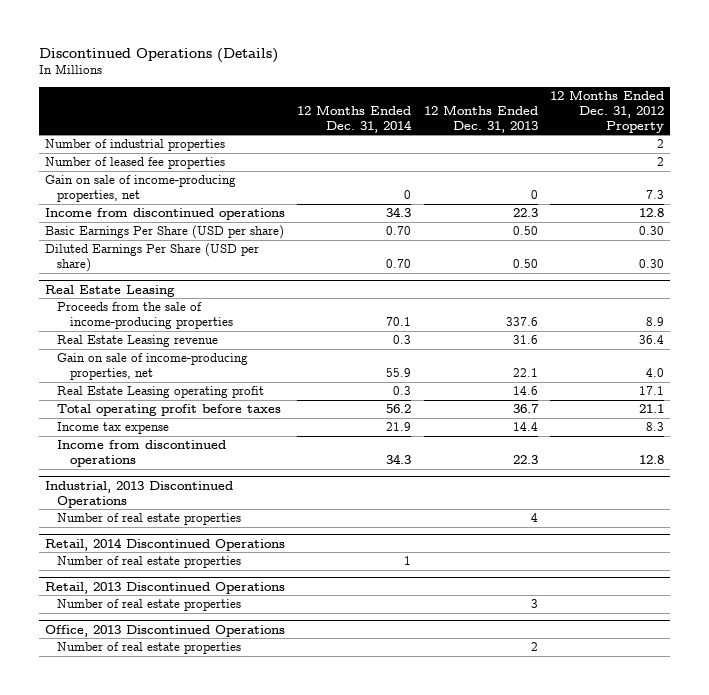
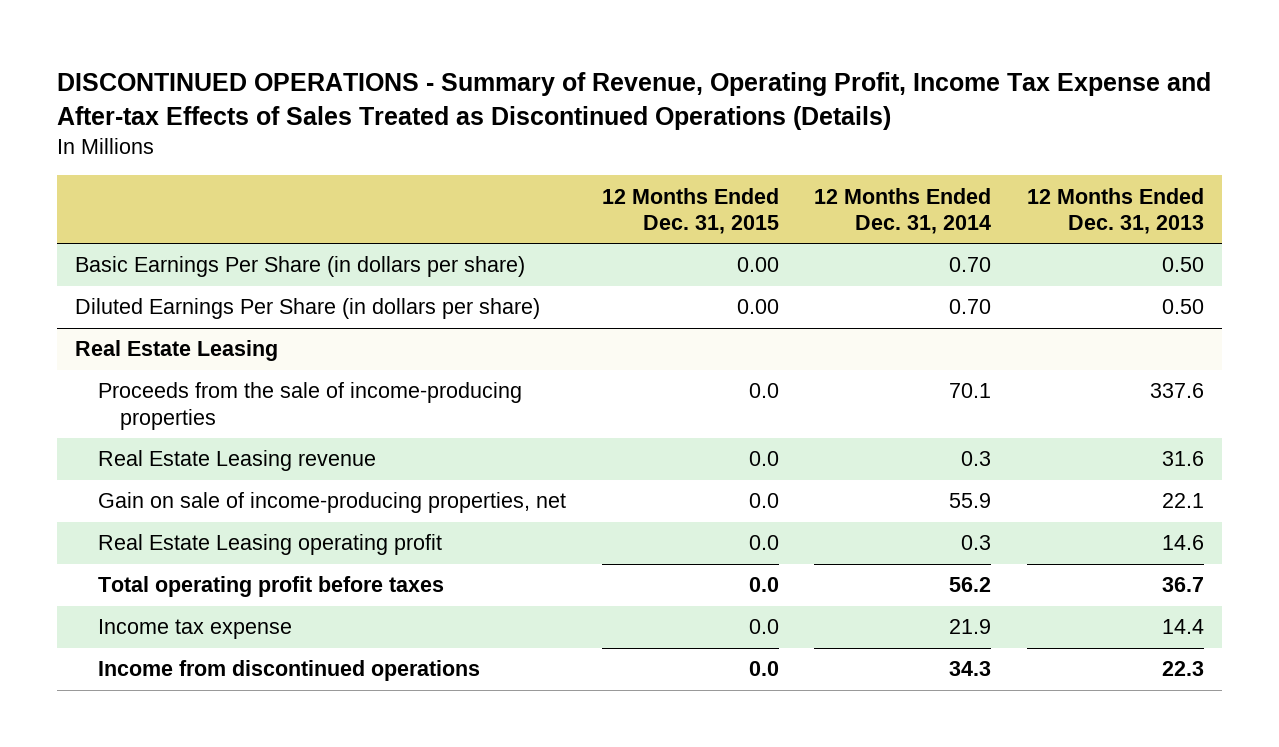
- Discontinued Operations (Details)
+ DISCONTINUED OPERATIONS - Summary of Revenue, Operating Profit, Income Tax Expense and After-tax Effects of Sales Treated as Discontinued Operations (Details)
- | 12 Months Ended Dec. 31, 2014 | 12 Months Ended Dec. 31, 2013 | 12 Months Ended Dec. 31, 2012 Property
+ | 12 Months Ended Dec. 31, 2015 | 12 Months Ended Dec. 31, 2014 | 12 Months Ended Dec. 31, 2013
- Number of industrial properties | | | 2
- Number of leased fee properties | | | 2
- Gain on sale of income-producing properties, net | 0 | 0 | 7.3
- Income from discontinued operations | 34.3 | 22.3 | 12.8
- Basic Earnings Per Share (USD per share) | 0.70 | 0.50 | 0.30
- Diluted Earnings Per Share (USD per share) | 0.70 | 0.50 | 0.30
+ Basic Earnings Per Share (in dollars per share) | 0.00 | 0.70 | 0.50
+ Diluted Earnings Per Share (in dollars per share) | 0.00 | 0.70 | 0.50
- Industrial, 2013 Discontinued Operations
- Number of real estate properties | | 4 |
- Retail, 2014 Discontinued Operations
- Number of real estate properties | 1 | |
- Retail, 2013 Discontinued Operations
- Number of real estate properties | | 3 |
- Office, 2013 Discontinued Operations
- Number of real estate properties | | 2 |

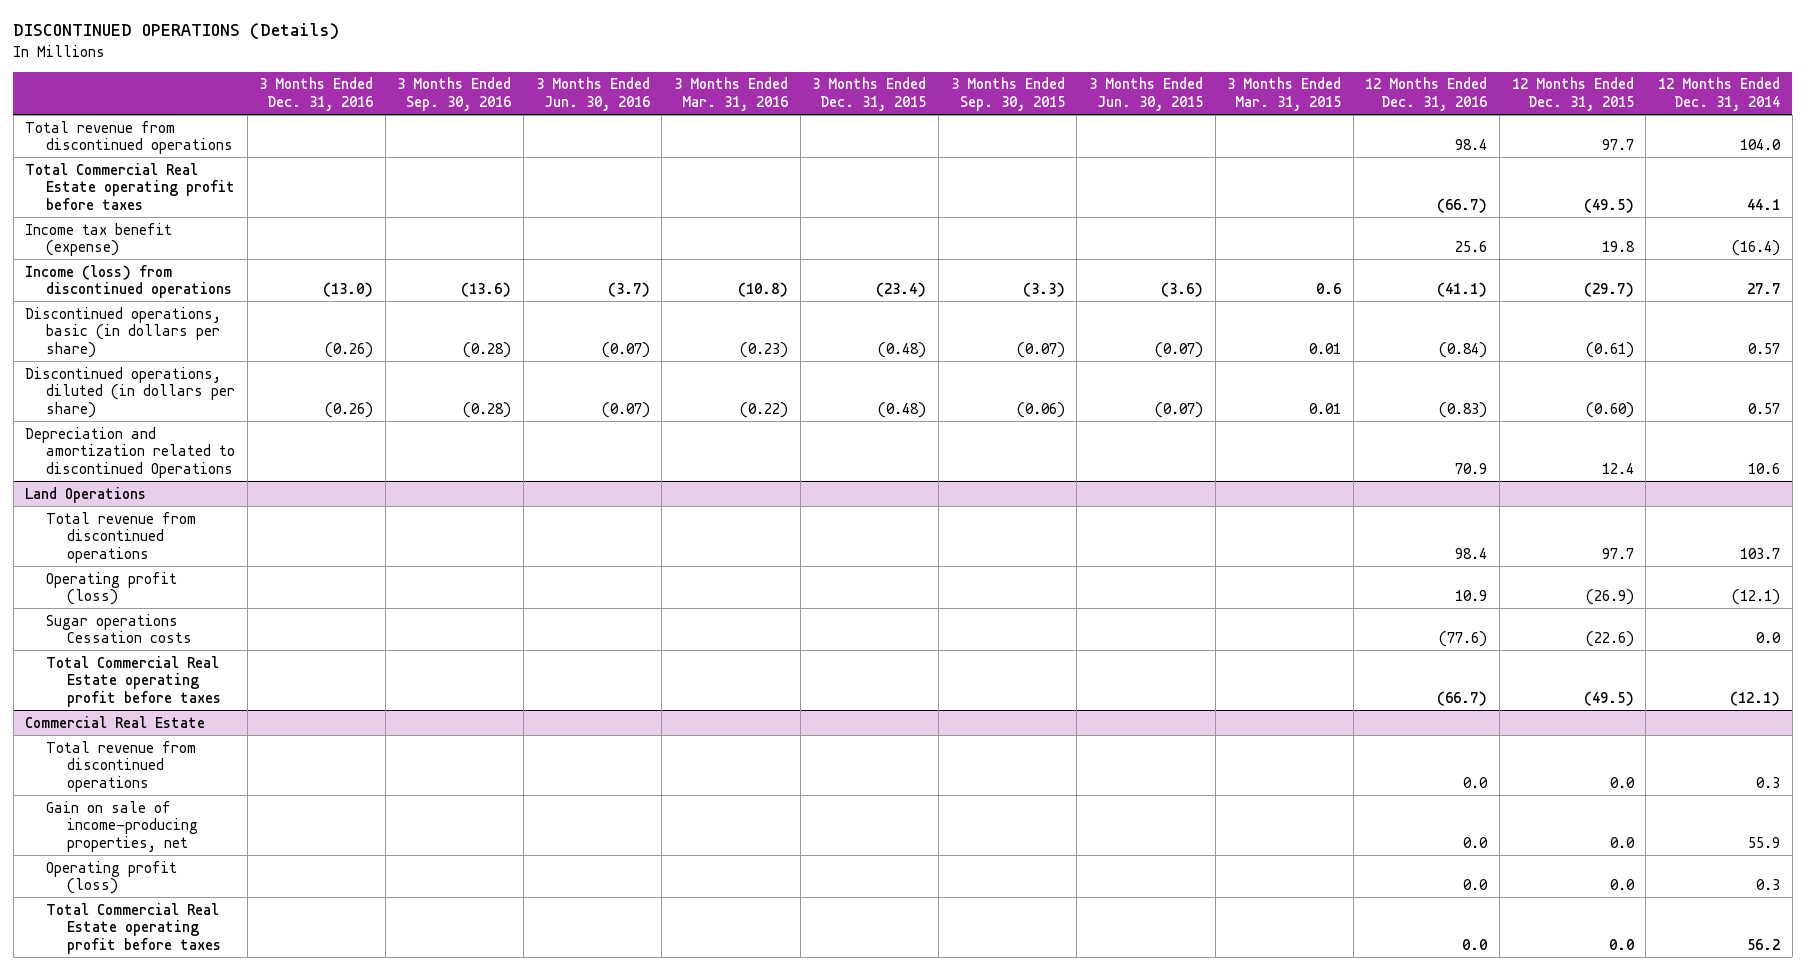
- DISCONTINUED OPERATIONS - Summary of Revenue, Operating Profit, Income Tax Expense and After-tax Effects of Sales Treated as Discontinued Operations (Details)
+ DISCONTINUED OPERATIONS (Details)
- | 12 Months Ended Dec. 31, 2015 | 12 Months Ended Dec. 31, 2014 | 12 Months Ended Dec. 31, 2013
+ | 3 Months Ended Dec. 31, 2016 | 3 Months Ended Sep. 30, 2016 | 3 Months Ended Jun. 30, 2016 | 3 Months Ended Mar. 31, 2016 | 3 Months Ended Dec. 31, 2015 | 3 Months Ended Sep. 30, 2015 | 3 Months Ended Jun. 30, 2015 | 3 Months Ended Mar. 31, 2015 | 12 Months Ended Dec. 31, 2016 | 12 Months Ended Dec. 31, 2015 | 12 Months Ended Dec. 31, 2014
- Basic Earnings Per Share (in dollars per share) | 0.00 | 0.70 | 0.50
- Diluted Earnings Per Share (in dollars per share) | 0.00 | 0.70 | 0.50
- Real Estate Leasing
- Proceeds from the sale of income-producing properties | 0.0 | 70.1 | 337.6
- Real Estate Leasing revenue | 0.0 | 0.3 | 31.6
+ Total revenue from discontinued operations | | | | | | | | | 98.4 | 97.7 | 104.0
+ Total Commercial Real Estate operating profit before taxes | | | | | | | | | (66.7) | (49.5) | 44.1
+ Income tax benefit (expense) | | | | | | | | | 25.6 | 19.8 | (16.4)
+ Income (loss) from discontinued operations | (13.0) | (13.6) | (3.7) | (10.8) | (23.4) | (3.3) | (3.6) | 0.6 | (41.1) | (29.7) | 27.7
+ Discontinued operations, basic (in dollars per share) | (0.26) | (0.28) | (0.07) | (0.23) | (0.48) | (0.07) | (0.07) | 0.01 | (0.84) | (0.61) | 0.57
+ Discontinued operations, diluted (in dollars per share) | (0.26) | (0.28) | (0.07) | (0.22) | (0.48) | (0.06) | (0.07) | 0.01 | (0.83) | (0.60) | 0.57
+ Depreciation and amortization related to discontinued Operations | | | | | | | | | 70.9 | 12.4 | 10.6
+ Land Operations
+ Total revenue from discontinued operations | | | | | | | | | 98.4 | 97.7 | 103.7
+ Operating profit (loss) | | | | | | | | | 10.9 | (26.9) | (12.1)
+ Sugar operations Cessation costs | | | | | | | | | (77.6) | (22.6) | 0.0
+ Total Commercial Real Estate operating profit before taxes | | | | | | | | | (66.7) | (49.5) | (12.1)
+ Commercial Real Estate
+ Total revenue from discontinued operations | | | | | | | | | 0.0 | 0.0 | 0.3
- Real Estate Leasing operating profit | 0.0 | 0.3 | 14.6
- Total operating profit before taxes | 0.0 | 56.2 | 36.7
- Income tax expense | 0.0 | 21.9 | 14.4
- Income from discontinued operations | 0.0 | 34.3 | 22.3
+ Operating profit (loss) | | | | | | | | | 0.0 | 0.0 | 0.3
+ Total Commercial Real Estate operating profit before taxes | | | | | | | | | 0.0 | 0.0 | 56.2

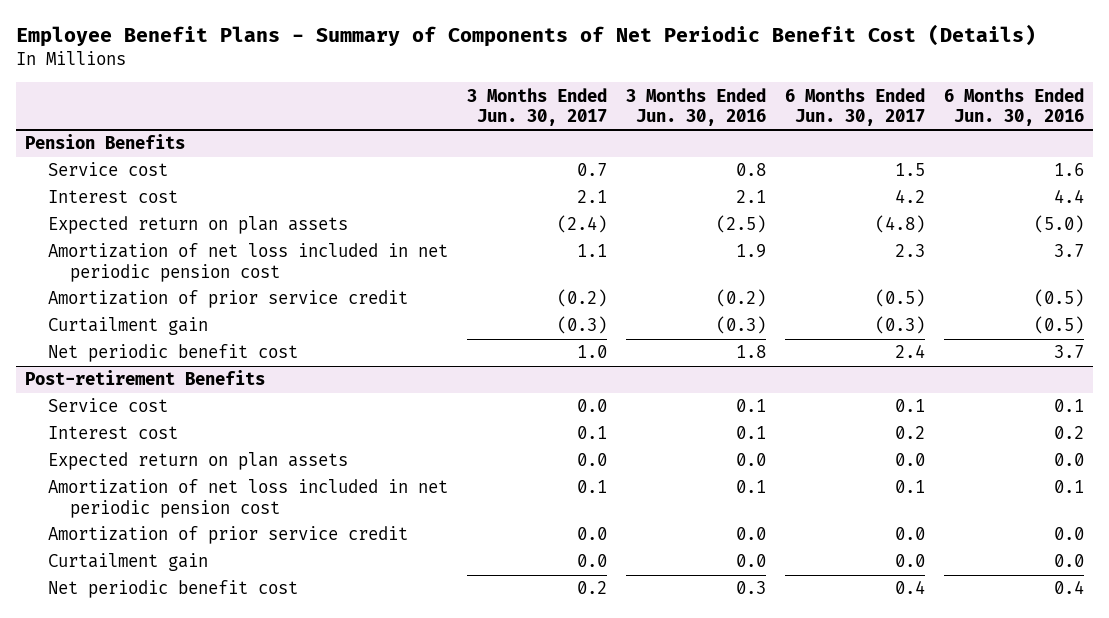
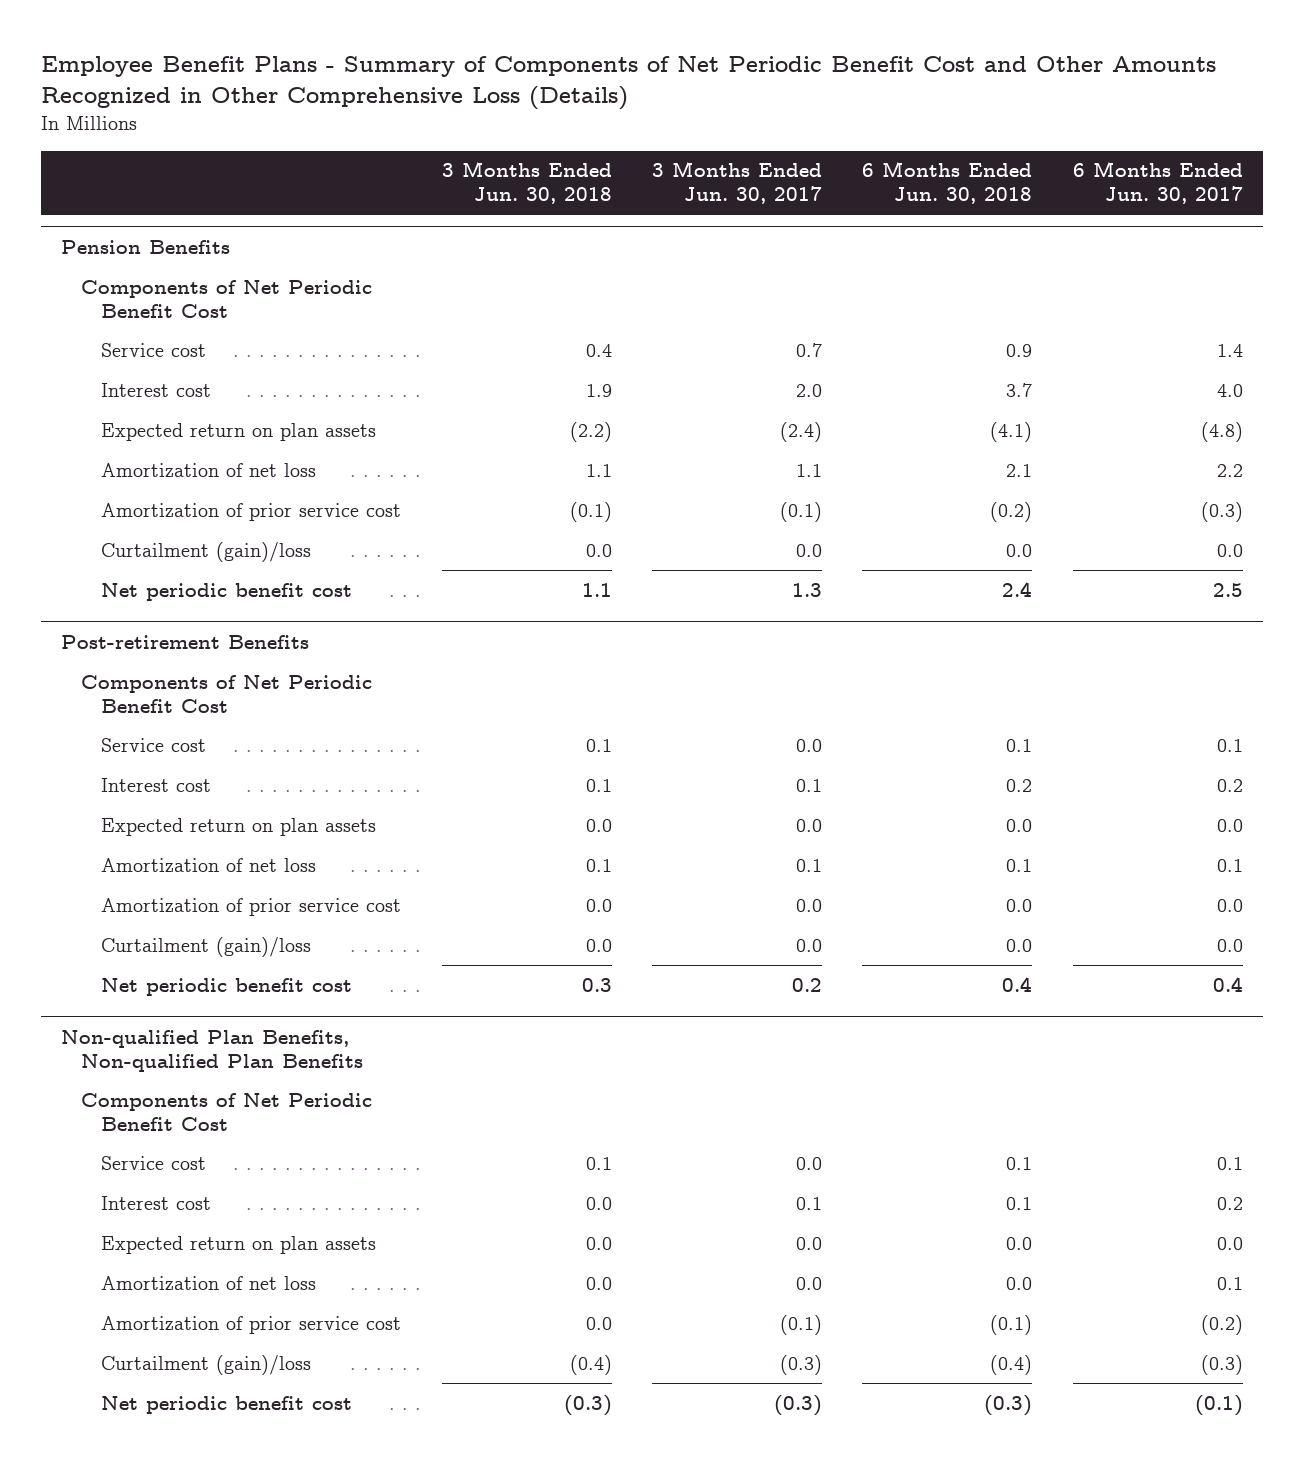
- Employee Benefit Plans - Summary of Components of Net Periodic Benefit Cost (Details)
+ Employee Benefit Plans - Summary of Components of Net Periodic Benefit Cost and Other Amounts Recognized in Other Comprehensive Loss (Details)
- | 3 Months Ended Jun. 30, 2017 | 3 Months Ended Jun. 30, 2016 | 6 Months Ended Jun. 30, 2017 | 6 Months Ended Jun. 30, 2016
+ | 3 Months Ended Jun. 30, 2018 | 3 Months Ended Jun. 30, 2017 | 6 Months Ended Jun. 30, 2018 | 6 Months Ended Jun. 30, 2017
@ Pension Benefits
- Service cost | 0.7 | 0.8 | 1.5 | 1.6
- Interest cost | 2.1 | 2.1 | 4.2 | 4.4
+ Components of Net Periodic Benefit Cost
+ Service cost | 0.4 | 0.7 | 0.9 | 1.4
+ Interest cost | 1.9 | 2.0 | 3.7 | 4.0
- Amortization of net loss included in net periodic pension cost | 1.1 | 1.9 | 2.3 | 3.7
- Amortization of prior service credit | (0.2) | (0.2) | (0.5) | (0.5)
- Curtailment gain | (0.3) | (0.3) | (0.3) | (0.5)
- Net periodic benefit cost | 1.0 | 1.8 | 2.4 | 3.7
+ Amortization of net loss | 1.1 | 1.1 | 2.1 | 2.2
+ Amortization of prior service cost | (0.1) | (0.1) | (0.2) | (0.3)
+ Curtailment (gain)/loss | 0.0 | 0.0 | 0.0 | 0.0
+ Net periodic benefit cost | 1.1 | 1.3 | 2.4 | 2.5
@ Post-retirement Benefits
+ Components of Net Periodic Benefit Cost
- Amortization of net loss included in net periodic pension cost | 0.1 | 0.1 | 0.1 | 0.1
- Amortization of prior service credit | 0.0 | 0.0 | 0.0 | 0.0
- Curtailment gain | 0.0 | 0.0 | 0.0 | 0.0
+ Amortization of net loss | 0.1 | 0.1 | 0.1 | 0.1
+ Amortization of prior service cost | 0.0 | 0.0 | 0.0 | 0.0
+ Curtailment (gain)/loss | 0.0 | 0.0 | 0.0 | 0.0
+ Non-qualified Plan Benefits, Non-qualified Plan Benefits
+ Components of Net Periodic Benefit Cost
+ Service cost | 0.1 | 0.0 | 0.1 | 0.1
+ Interest cost | 0.0 | 0.1 | 0.1 | 0.2
+ Expected return on plan assets | 0.0 | 0.0 | 0.0 | 0.0
+ Amortization of net loss | 0.0 | 0.0 | 0.0 | 0.1
+ Amortization of prior service cost | 0.0 | (0.1) | (0.1) | (0.2)
+ Curtailment (gain)/loss | (0.4) | (0.3) | (0.4) | (0.3)
+ Net periodic benefit cost | (0.3) | (0.3) | (0.3) | (0.1)

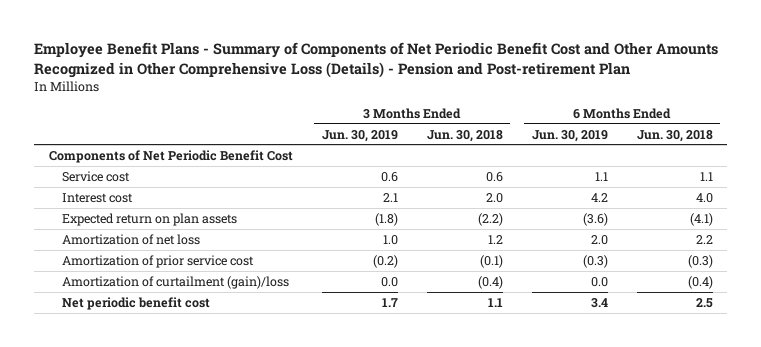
- Employee Benefit Plans - Summary of Components of Net Periodic Benefit Cost and Other Amounts Recognized in Other Comprehensive Loss (Details)
+ Employee Benefit Plans - Summary of Components of Net Periodic Benefit Cost and Other Amounts Recognized in Other Comprehensive Loss (Details) - Pension and Post-retirement Plan
- | 3 Months Ended Jun. 30, 2018 | 3 Months Ended Jun. 30, 2017 | 6 Months Ended Jun. 30, 2018 | 6 Months Ended Jun. 30, 2017
+ | 3 Months Ended Jun. 30, 2019 | 3 Months Ended Jun. 30, 2018 | 6 Months Ended Jun. 30, 2019 | 6 Months Ended Jun. 30, 2018
- Pension Benefits
- Service cost | 0.4 | 0.7 | 0.9 | 1.4
- Interest cost | 1.9 | 2.0 | 3.7 | 4.0
+ Service cost | 0.6 | 0.6 | 1.1 | 1.1
+ Interest cost | 2.1 | 2.0 | 4.2 | 4.0
- Amortization of net loss | 1.1 | 1.1 | 2.1 | 2.2
- Amortization of prior service cost | (0.1) | (0.1) | (0.2) | (0.3)
- Curtailment (gain)/loss | 0.0 | 0.0 | 0.0 | 0.0
- Net periodic benefit cost | 1.1 | 1.3 | 2.4 | 2.5
- Post-retirement Benefits
- Components of Net Periodic Benefit Cost
- Service cost | 0.1 | 0.0 | 0.1 | 0.1
- Interest cost | 0.1 | 0.1 | 0.2 | 0.2
- Expected return on plan assets | 0.0 | 0.0 | 0.0 | 0.0
- Amortization of net loss | 0.1 | 0.1 | 0.1 | 0.1
- Amortization of prior service cost | 0.0 | 0.0 | 0.0 | 0.0
- Curtailment (gain)/loss | 0.0 | 0.0 | 0.0 | 0.0
- Net periodic benefit cost | 0.3 | 0.2 | 0.4 | 0.4
- Non-qualified Plan Benefits, Non-qualified Plan Benefits
- Components of Net Periodic Benefit Cost
- Service cost | 0.1 | 0.0 | 0.1 | 0.1
- Interest cost | 0.0 | 0.1 | 0.1 | 0.2
- Expected return on plan assets | 0.0 | 0.0 | 0.0 | 0.0
- Amortization of net loss | 0.0 | 0.0 | 0.0 | 0.1
- Amortization of prior service cost | 0.0 | (0.1) | (0.1) | (0.2)
- Curtailment (gain)/loss | (0.4) | (0.3) | (0.4) | (0.3)
- Net periodic benefit cost | (0.3) | (0.3) | (0.3) | (0.1)
+ Amortization of net loss | 1.0 | 1.2 | 2.0 | 2.2
+ Amortization of prior service cost | (0.2) | (0.1) | (0.3) | (0.3)
+ Amortization of curtailment (gain)/loss | 0.0 | (0.4) | 0.0 | (0.4)
+ Net periodic benefit cost | 1.7 | 1.1 | 3.4 | 2.5

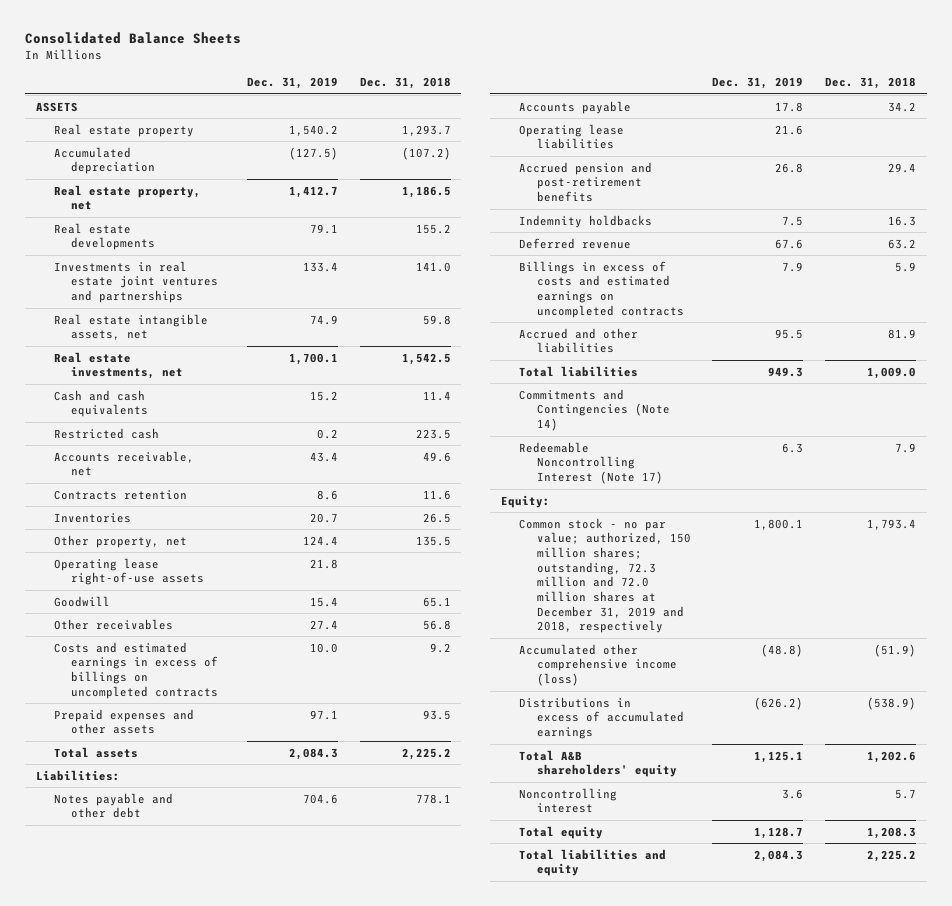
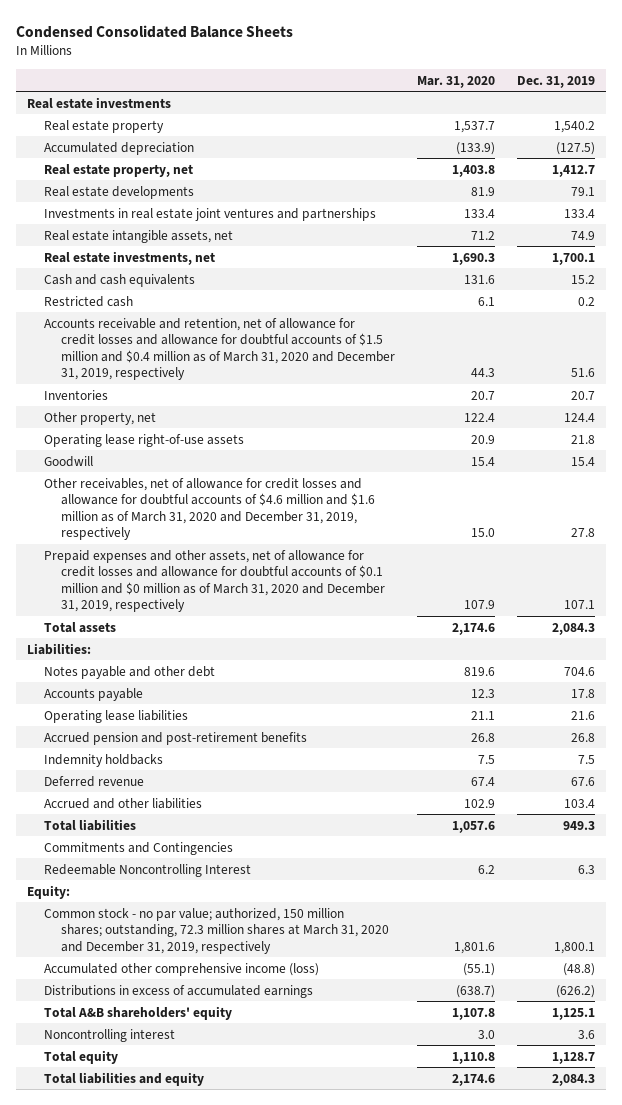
- Consolidated Balance Sheets
+ Condensed Consolidated Balance Sheets
- | Dec. 31, 2019 | Dec. 31, 2018
+ | Mar. 31, 2020 | Dec. 31, 2019
- ASSETS
+ Real estate investments
- Accounts receivable, net | 43.4 | 49.6
- Contracts retention | 8.6 | 11.6
+ Accounts receivable and retention, net of allowance for credit losses and allowance for doubtful accounts of $1.5 million and $0.4 million as of March 31, 2020 and December 31, 2019, respectively | 44.3 | 51.6
- Other receivables | 27.4 | 56.8
- Costs and estimated earnings in excess of billings on uncompleted contracts | 10.0 | 9.2
- Prepaid expenses and other assets | 97.1 | 93.5
+ Other receivables, net of allowance for credit losses and allowance for doubtful accounts of $4.6 million and $1.6 million as of March 31, 2020 and December 31, 2019, respectively | 15.0 | 27.8
+ Prepaid expenses and other assets, net of allowance for credit losses and allowance for doubtful accounts of $0.1 million and $0 million as of March 31, 2020 and December 31, 2019, respectively | 107.9 | 107.1
- Billings in excess of costs and estimated earnings on uncompleted contracts | 7.9 | 5.9
- Accrued and other liabilities | 95.5 | 81.9
+ Accrued and other liabilities | 102.9 | 103.4
- Commitments and Contingencies (Note 14)
- Redeemable Noncontrolling Interest (Note 17) | 6.3 | 7.9
+ Commitments and Contingencies
+ Redeemable Noncontrolling Interest | 6.2 | 6.3
- Common stock - no par value; authorized, 150 million shares; outstanding, 72.3 million and 72.0 million shares at December 31, 2019 and 2018, respectively | 1,800.1 | 1,793.4
+ Common stock - no par value; authorized, 150 million shares; outstanding, 72.3 million shares at March 31, 2020 and December 31, 2019, respectively | 1,801.6 | 1,800.1

